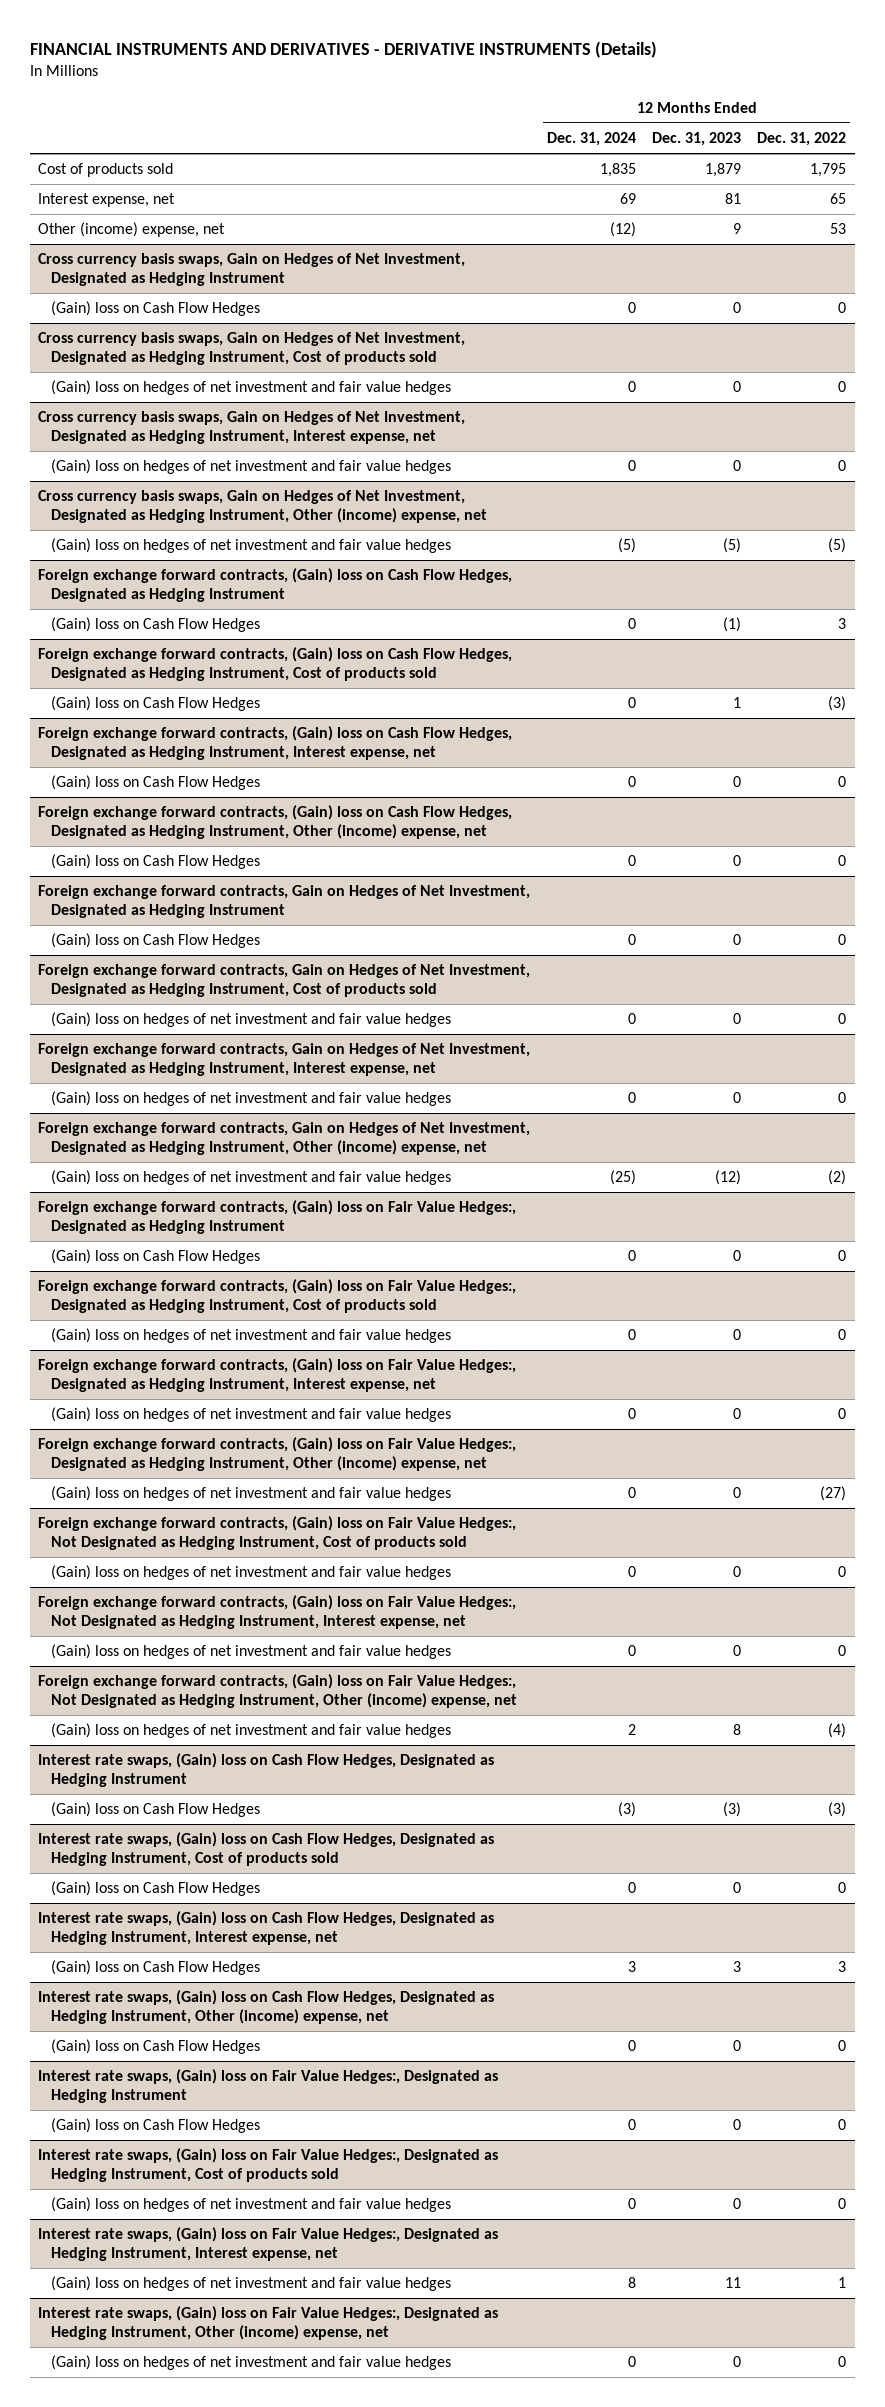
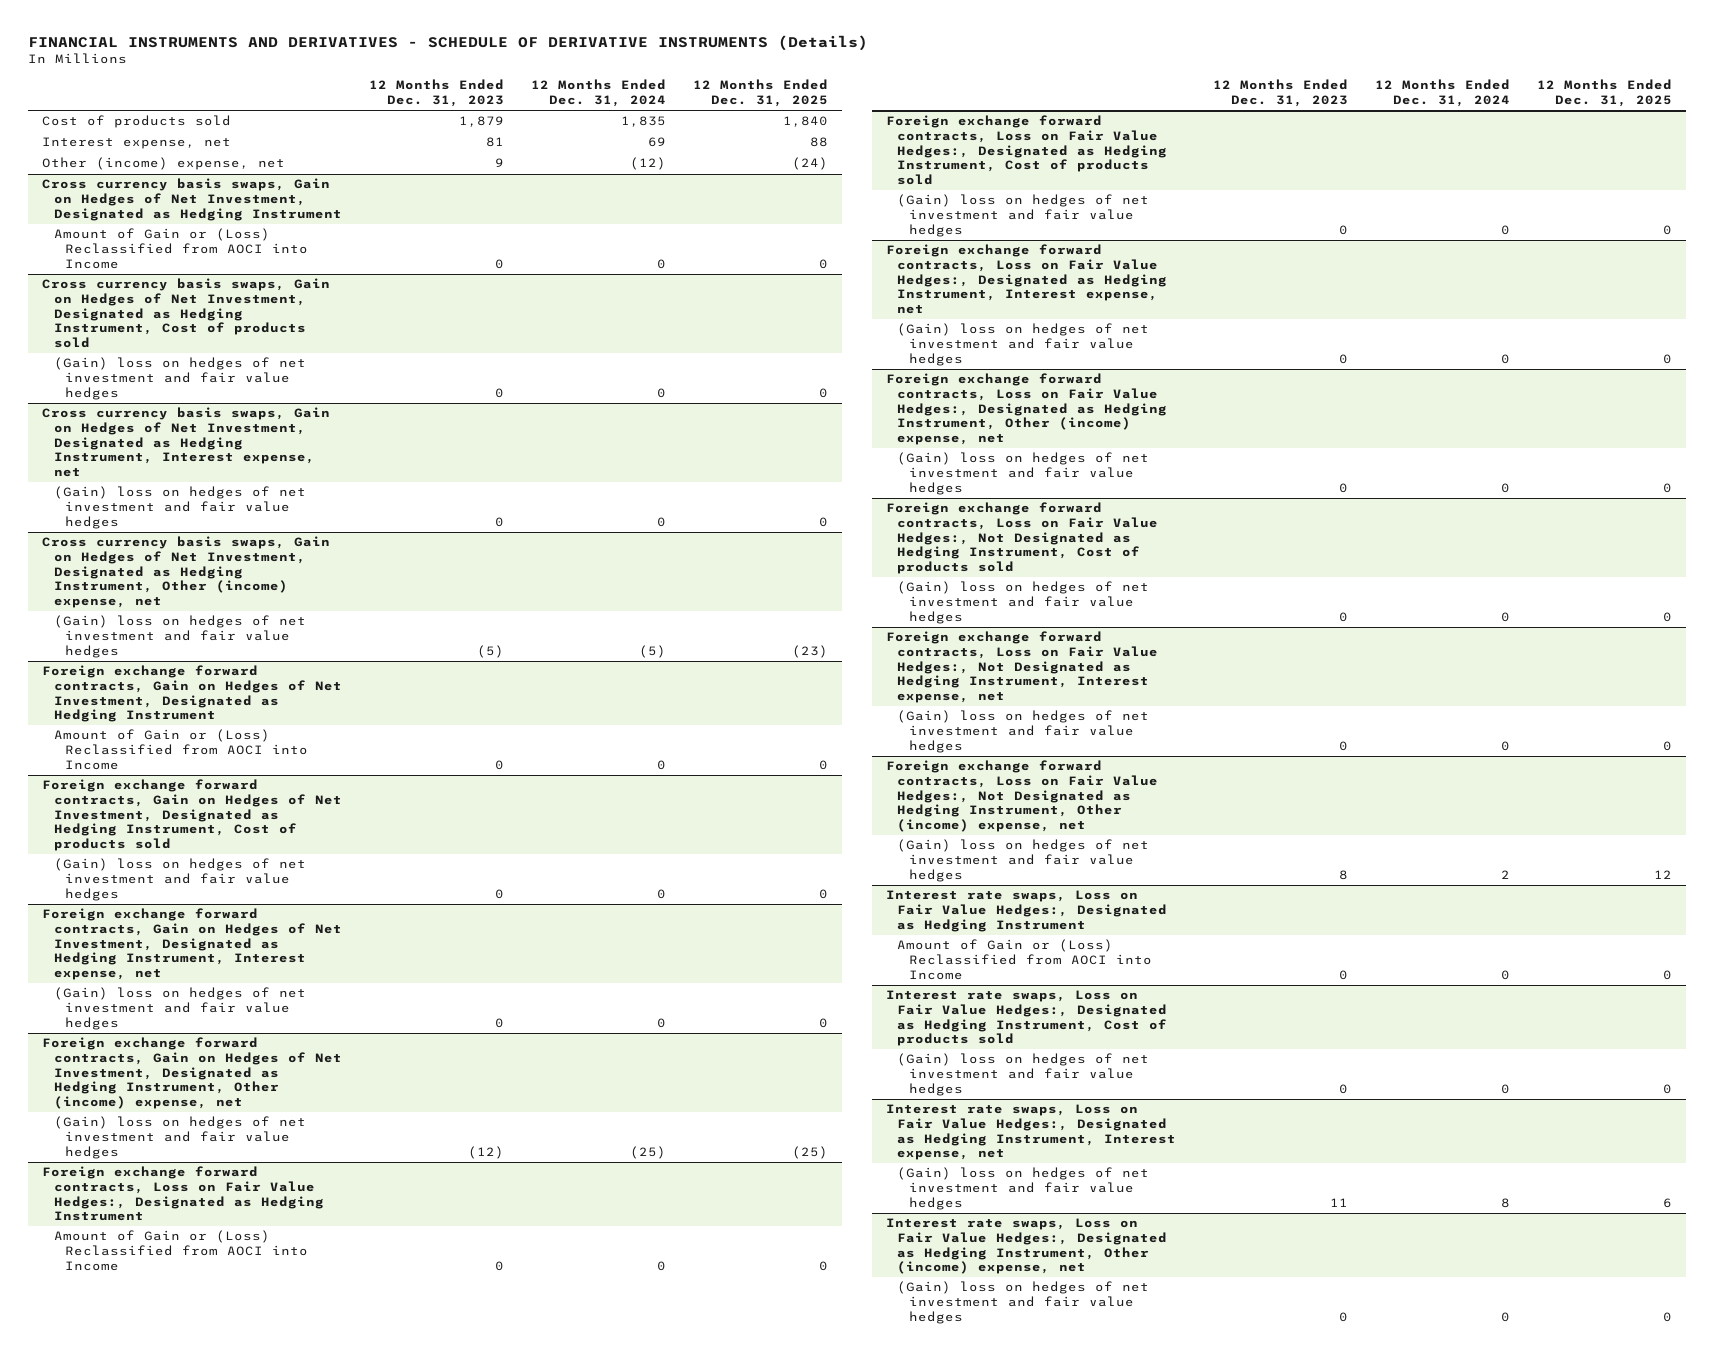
- FINANCIAL INSTRUMENTS AND DERIVATIVES - DERIVATIVE INSTRUMENTS (Details)
+ FINANCIAL INSTRUMENTS AND DERIVATIVES - SCHEDULE OF DERIVATIVE INSTRUMENTS (Details)
- | 12 Months Ended Dec. 31, 2024 | 12 Months Ended Dec. 31, 2023 | 12 Months Ended Dec. 31, 2022
+ | 12 Months Ended Dec. 31, 2023 | 12 Months Ended Dec. 31, 2024 | 12 Months Ended Dec. 31, 2025
@ Cross currency basis swaps, Gain on Hedges of Net Investment, Designated as Hedging Instrument
- (Gain) loss on Cash Flow Hedges | 0 | 0 | 0
+ Amount of Gain or (Loss) Reclassified from AOCI into Income | 0 | 0 | 0
- Foreign exchange forward contracts, (Gain) loss on Cash Flow Hedges, Designated as Hedging Instrument
- (Gain) loss on Cash Flow Hedges | 0 | (1) | 3
- Foreign exchange forward contracts, (Gain) loss on Cash Flow Hedges, Designated as Hedging Instrument, Cost of products sold
- (Gain) loss on Cash Flow Hedges | 0 | 1 | (3)
- Foreign exchange forward contracts, (Gain) loss on Cash Flow Hedges, Designated as Hedging Instrument, Interest expense, net
- (Gain) loss on Cash Flow Hedges | 0 | 0 | 0
- Foreign exchange forward contracts, (Gain) loss on Cash Flow Hedges, Designated as Hedging Instrument, Other (income) expense, net
- (Gain) loss on Cash Flow Hedges | 0 | 0 | 0
@ Foreign exchange forward contracts, Gain on Hedges of Net Investment, Designated as Hedging Instrument
- (Gain) loss on Cash Flow Hedges | 0 | 0 | 0
+ Amount of Gain or (Loss) Reclassified from AOCI into Income | 0 | 0 | 0
- Foreign exchange forward contracts, (Gain) loss on Fair Value Hedges:, Designated as Hedging Instrument
- (Gain) loss on Cash Flow Hedges | 0 | 0 | 0
- Foreign exchange forward contracts, (Gain) loss on Fair Value Hedges:, Designated as Hedging Instrument, Cost of products sold
+ Foreign exchange forward contracts, Loss on Fair Value Hedges:, Designated as Hedging Instrument
+ Amount of Gain or (Loss) Reclassified from AOCI into Income | 0 | 0 | 0
+ Foreign exchange forward contracts, Loss on Fair Value Hedges:, Designated as Hedging Instrument, Cost of products sold
- Foreign exchange forward contracts, (Gain) loss on Fair Value Hedges:, Designated as Hedging Instrument, Interest expense, net
+ Foreign exchange forward contracts, Loss on Fair Value Hedges:, Designated as Hedging Instrument, Interest expense, net
- Foreign exchange forward contracts, (Gain) loss on Fair Value Hedges:, Designated as Hedging Instrument, Other (income) expense, net
+ Foreign exchange forward contracts, Loss on Fair Value Hedges:, Designated as Hedging Instrument, Other (income) expense, net
- Foreign exchange forward contracts, (Gain) loss on Fair Value Hedges:, Not Designated as Hedging Instrument, Cost of products sold
+ Foreign exchange forward contracts, Loss on Fair Value Hedges:, Not Designated as Hedging Instrument, Cost of products sold
- Foreign exchange forward contracts, (Gain) loss on Fair Value Hedges:, Not Designated as Hedging Instrument, Interest expense, net
+ Foreign exchange forward contracts, Loss on Fair Value Hedges:, Not Designated as Hedging Instrument, Interest expense, net
- Foreign exchange forward contracts, (Gain) loss on Fair Value Hedges:, Not Designated as Hedging Instrument, Other (income) expense, net
+ Foreign exchange forward contracts, Loss on Fair Value Hedges:, Not Designated as Hedging Instrument, Other (income) expense, net
- Interest rate swaps, (Gain) loss on Cash Flow Hedges, Designated as Hedging Instrument
- (Gain) loss on Cash Flow Hedges | (3) | (3) | (3)
- Interest rate swaps, (Gain) loss on Cash Flow Hedges, Designated as Hedging Instrument, Cost of products sold
- (Gain) loss on Cash Flow Hedges | 0 | 0 | 0
- Interest rate swaps, (Gain) loss on Cash Flow Hedges, Designated as Hedging Instrument, Interest expense, net
- (Gain) loss on Cash Flow Hedges | 3 | 3 | 3
- Interest rate swaps, (Gain) loss on Cash Flow Hedges, Designated as Hedging Instrument, Other (income) expense, net
- (Gain) loss on Cash Flow Hedges | 0 | 0 | 0
- Interest rate swaps, (Gain) loss on Fair Value Hedges:, Designated as Hedging Instrument
- (Gain) loss on Cash Flow Hedges | 0 | 0 | 0
- Interest rate swaps, (Gain) loss on Fair Value Hedges:, Designated as Hedging Instrument, Cost of products sold
+ Interest rate swaps, Loss on Fair Value Hedges:, Designated as Hedging Instrument
+ Amount of Gain or (Loss) Reclassified from AOCI into Income | 0 | 0 | 0
+ Interest rate swaps, Loss on Fair Value Hedges:, Designated as Hedging Instrument, Cost of products sold
- Interest rate swaps, (Gain) loss on Fair Value Hedges:, Designated as Hedging Instrument, Interest expense, net
+ Interest rate swaps, Loss on Fair Value Hedges:, Designated as Hedging Instrument, Interest expense, net
- Interest rate swaps, (Gain) loss on Fair Value Hedges:, Designated as Hedging Instrument, Other (income) expense, net
+ Interest rate swaps, Loss on Fair Value Hedges:, Designated as Hedging Instrument, Other (income) expense, net

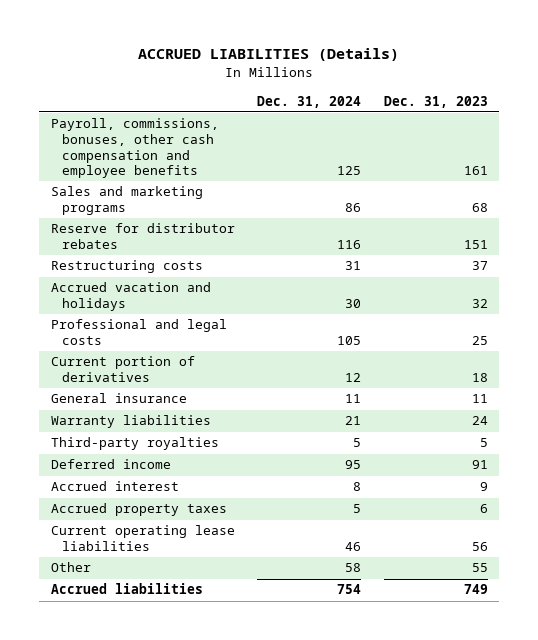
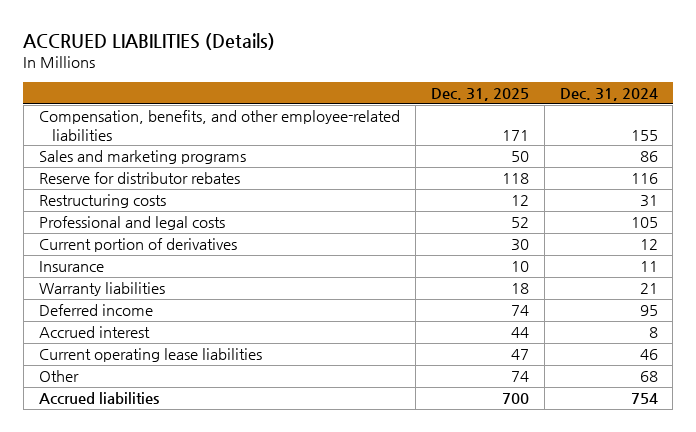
- | Dec. 31, 2024 | Dec. 31, 2023
+ | Dec. 31, 2025 | Dec. 31, 2024
- Payroll, commissions, bonuses, other cash compensation and employee benefits | 125 | 161
+ Compensation, benefits, and other employee-related liabilities | 171 | 155
- Accrued vacation and holidays | 30 | 32
- General insurance | 11 | 11
+ Insurance | 10 | 11
- Third-party royalties | 5 | 5
- Accrued property taxes | 5 | 6
- Other | 58 | 55
+ Other | 74 | 68

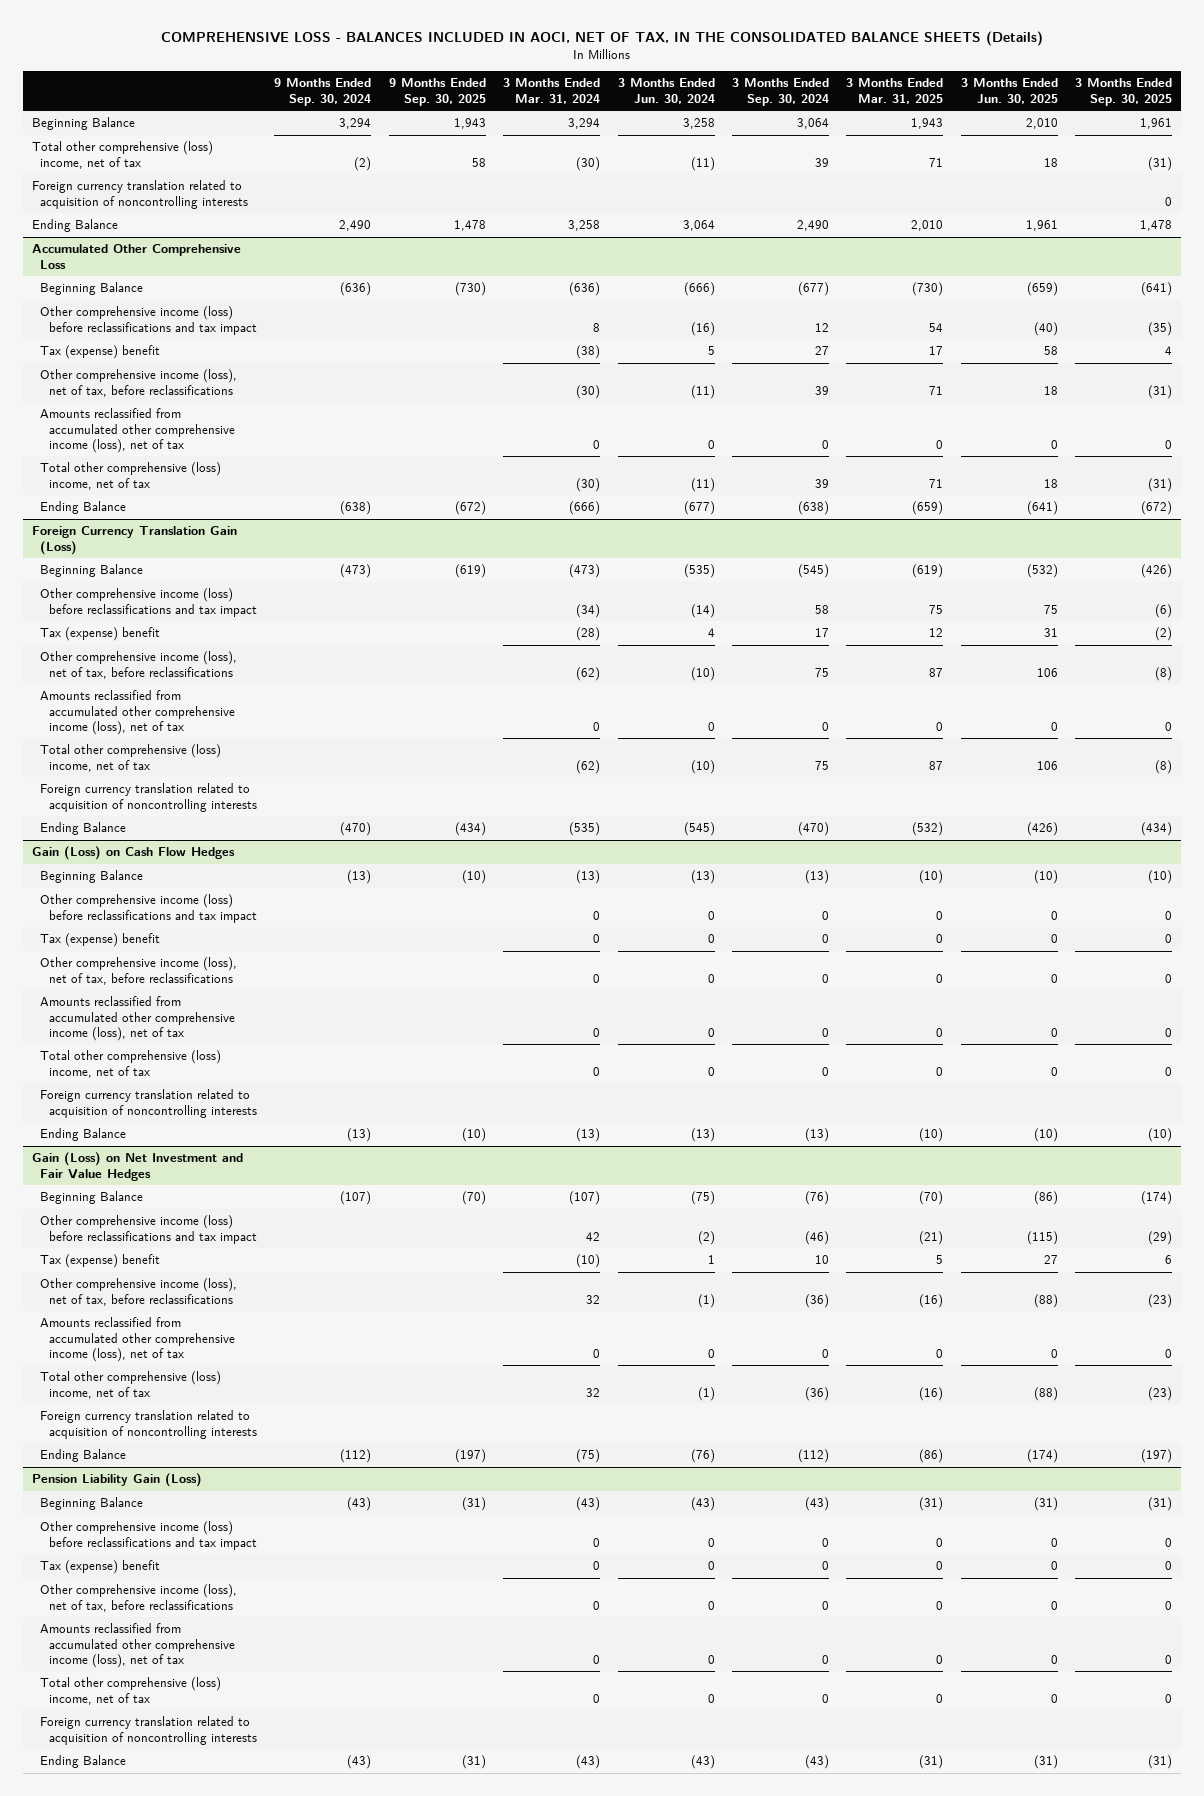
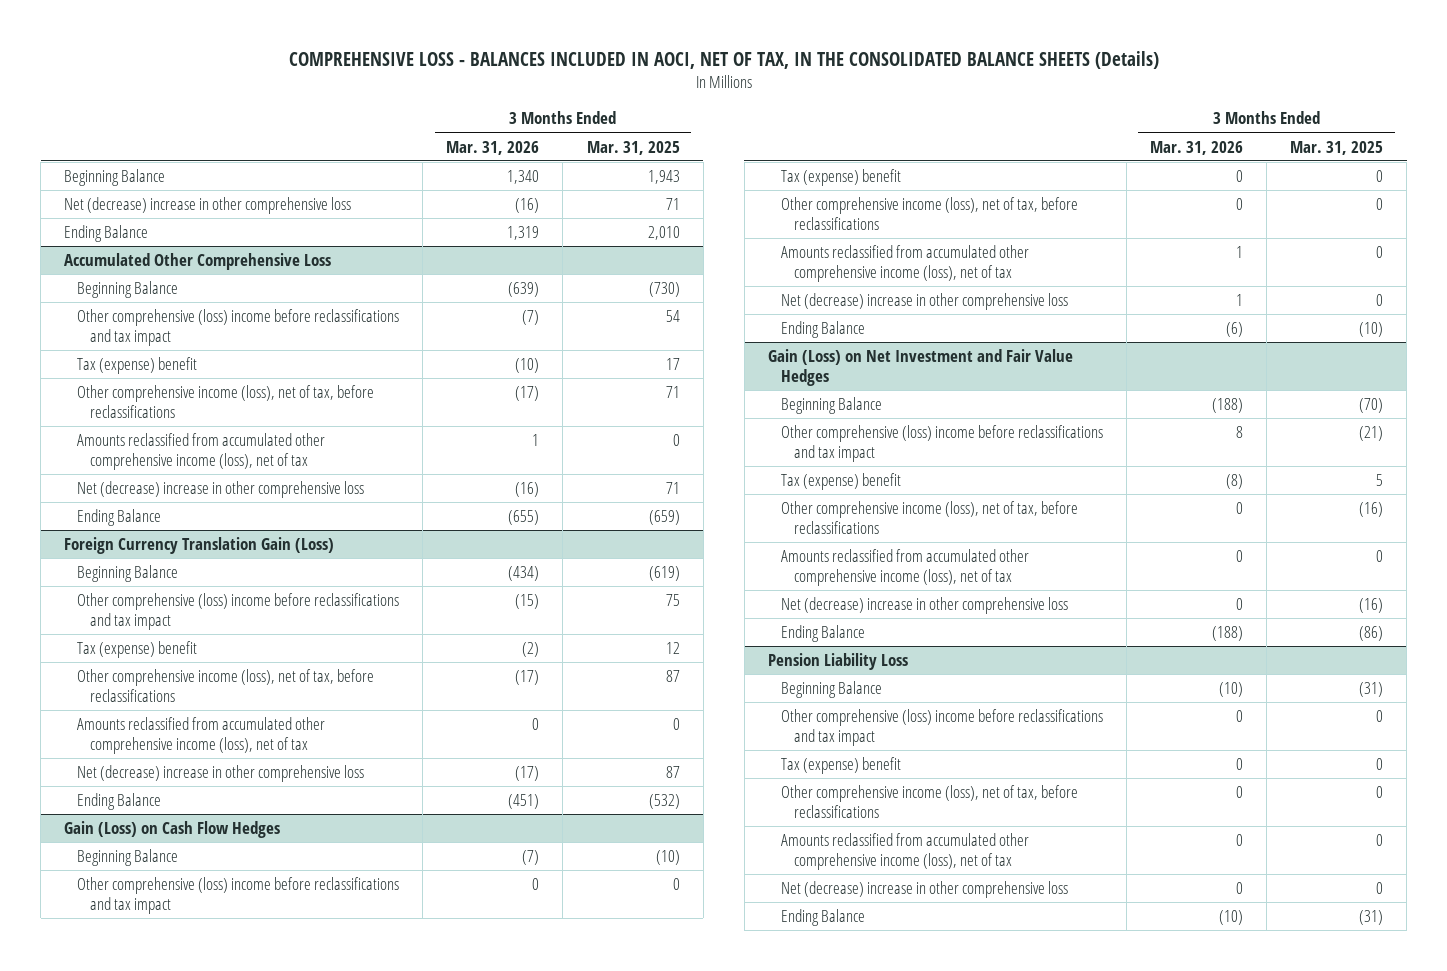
- | 9 Months Ended Sep. 30, 2024 | 9 Months Ended Sep. 30, 2025 | 3 Months Ended Mar. 31, 2024 | 3 Months Ended Jun. 30, 2024 | 3 Months Ended Sep. 30, 2024 | 3 Months Ended Mar. 31, 2025 | 3 Months Ended Jun. 30, 2025 | 3 Months Ended Sep. 30, 2025
+ | 3 Months Ended Mar. 31, 2026 | 3 Months Ended Mar. 31, 2025
- Total other comprehensive (loss) income, net of tax | (2) | 58 | (30) | (11) | 39 | 71 | 18 | (31)
- Foreign currency translation related to acquisition of noncontrolling interests | | | | | | | | 0
+ Net (decrease) increase in other comprehensive loss | (16) | 71
@ Accumulated Other Comprehensive Loss
- Other comprehensive income (loss) before reclassifications and tax impact | | | 8 | (16) | 12 | 54 | (40) | (35)
+ Other comprehensive (loss) income before reclassifications and tax impact | (7) | 54
- Total other comprehensive (loss) income, net of tax | | | (30) | (11) | 39 | 71 | 18 | (31)
+ Net (decrease) increase in other comprehensive loss | (16) | 71
@ Foreign Currency Translation Gain (Loss)
- Other comprehensive income (loss) before reclassifications and tax impact | | | (34) | (14) | 58 | 75 | 75 | (6)
+ Other comprehensive (loss) income before reclassifications and tax impact | (15) | 75
- Total other comprehensive (loss) income, net of tax | | | (62) | (10) | 75 | 87 | 106 | (8)
- Foreign currency translation related to acquisition of noncontrolling interests
+ Net (decrease) increase in other comprehensive loss | (17) | 87
@ Gain (Loss) on Cash Flow Hedges
- Other comprehensive income (loss) before reclassifications and tax impact | | | 0 | 0 | 0 | 0 | 0 | 0
+ Other comprehensive (loss) income before reclassifications and tax impact | 0 | 0
- Total other comprehensive (loss) income, net of tax | | | 0 | 0 | 0 | 0 | 0 | 0
- Foreign currency translation related to acquisition of noncontrolling interests
+ Net (decrease) increase in other comprehensive loss | 1 | 0
@ Gain (Loss) on Net Investment and Fair Value Hedges
- Other comprehensive income (loss) before reclassifications and tax impact | | | 42 | (2) | (46) | (21) | (115) | (29)
+ Other comprehensive (loss) income before reclassifications and tax impact | 8 | (21)
- Total other comprehensive (loss) income, net of tax | | | 32 | (1) | (36) | (16) | (88) | (23)
- Foreign currency translation related to acquisition of noncontrolling interests
+ Net (decrease) increase in other comprehensive loss | 0 | (16)
- Pension Liability Gain (Loss)
+ Pension Liability Loss
- Other comprehensive income (loss) before reclassifications and tax impact | | | 0 | 0 | 0 | 0 | 0 | 0
+ Other comprehensive (loss) income before reclassifications and tax impact | 0 | 0
- Total other comprehensive (loss) income, net of tax | | | 0 | 0 | 0 | 0 | 0 | 0
- Foreign currency translation related to acquisition of noncontrolling interests
+ Net (decrease) increase in other comprehensive loss | 0 | 0

